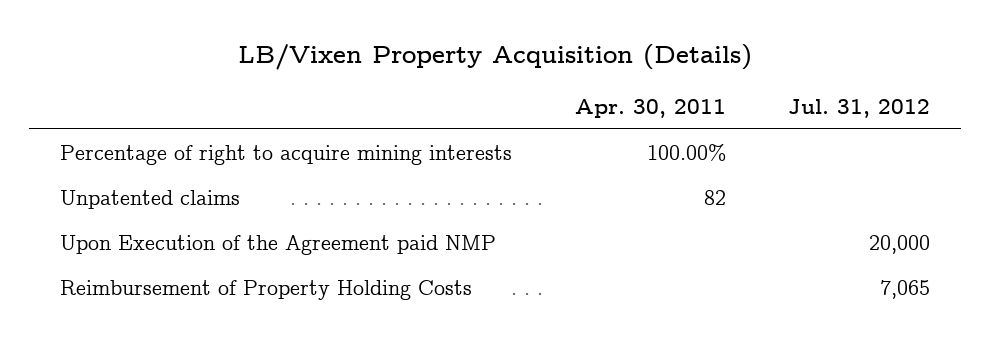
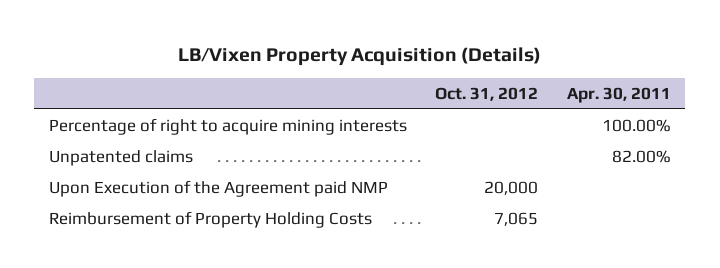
- | Apr. 30, 2011 | Jul. 31, 2012
+ | Oct. 31, 2012 | Apr. 30, 2011
- Unpatented claims | 82 |
+ Unpatented claims | | 82.00%

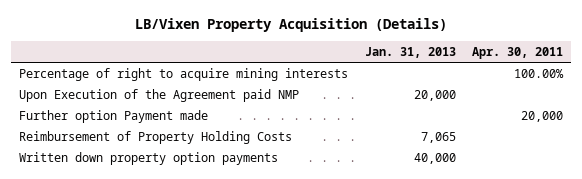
- | Oct. 31, 2012 | Apr. 30, 2011
+ | Jan. 31, 2013 | Apr. 30, 2011
- Unpatented claims | | 82.00%
+ Further option Payment made | | 20,000
+ Written down property option payments | 40,000 |

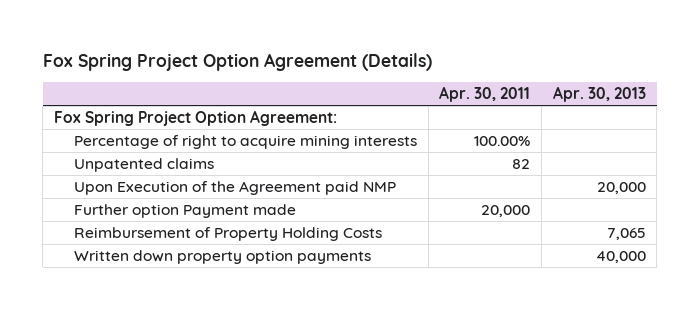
- LB/Vixen Property Acquisition (Details)
+ Fox Spring Project Option Agreement (Details)
- | Jan. 31, 2013 | Apr. 30, 2011
+ | Apr. 30, 2011 | Apr. 30, 2013
+ Fox Spring Project Option Agreement:
+ Unpatented claims | 82 |

